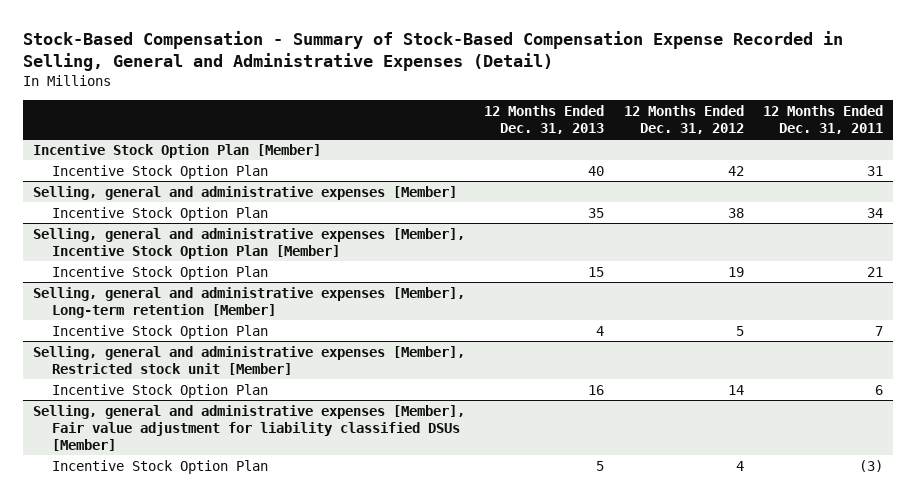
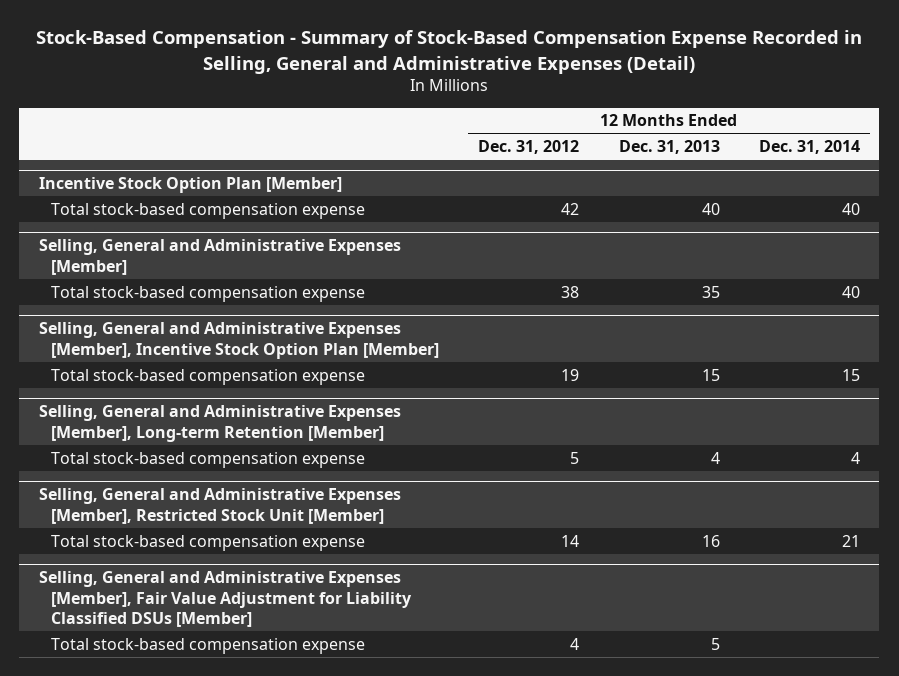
- | 12 Months Ended Dec. 31, 2013 | 12 Months Ended Dec. 31, 2012 | 12 Months Ended Dec. 31, 2011
+ | 12 Months Ended Dec. 31, 2012 | 12 Months Ended Dec. 31, 2013 | 12 Months Ended Dec. 31, 2014
@ Incentive Stock Option Plan [Member]
- Incentive Stock Option Plan | 40 | 42 | 31
- Selling, general and administrative expenses [Member]
- Incentive Stock Option Plan | 35 | 38 | 34
- Selling, general and administrative expenses [Member], Incentive Stock Option Plan [Member]
- Incentive Stock Option Plan | 15 | 19 | 21
- Selling, general and administrative expenses [Member], Long-term retention [Member]
- Incentive Stock Option Plan | 4 | 5 | 7
- Selling, general and administrative expenses [Member], Restricted stock unit [Member]
- Incentive Stock Option Plan | 16 | 14 | 6
- Selling, general and administrative expenses [Member], Fair value adjustment for liability classified DSUs [Member]
- Incentive Stock Option Plan | 5 | 4 | (3)
@ Incentive Stock Option Plan [Member]
+ Total stock-based compensation expense | 42 | 40 | 40
+ Selling, General and Administrative Expenses [Member]
+ Total stock-based compensation expense | 38 | 35 | 40
+ Selling, General and Administrative Expenses [Member], Incentive Stock Option Plan [Member]
+ Total stock-based compensation expense | 19 | 15 | 15
+ Selling, General and Administrative Expenses [Member], Long-term Retention [Member]
+ Total stock-based compensation expense | 5 | 4 | 4
+ Selling, General and Administrative Expenses [Member], Restricted Stock Unit [Member]
+ Total stock-based compensation expense | 14 | 16 | 21
+ Selling, General and Administrative Expenses [Member], Fair Value Adjustment for Liability Classified DSUs [Member]
+ Total stock-based compensation expense | 4 | 5 |

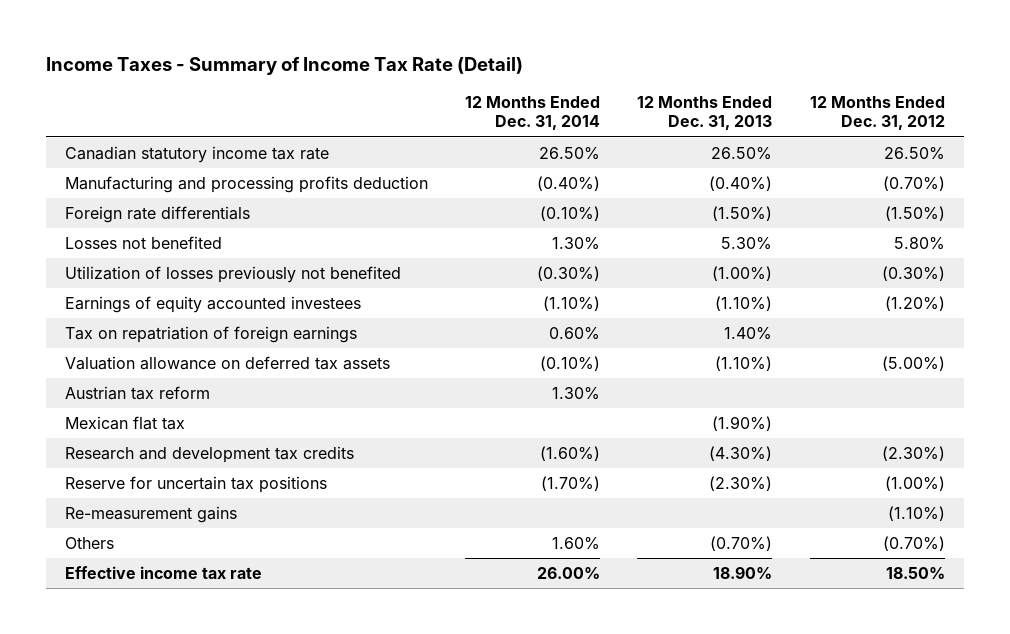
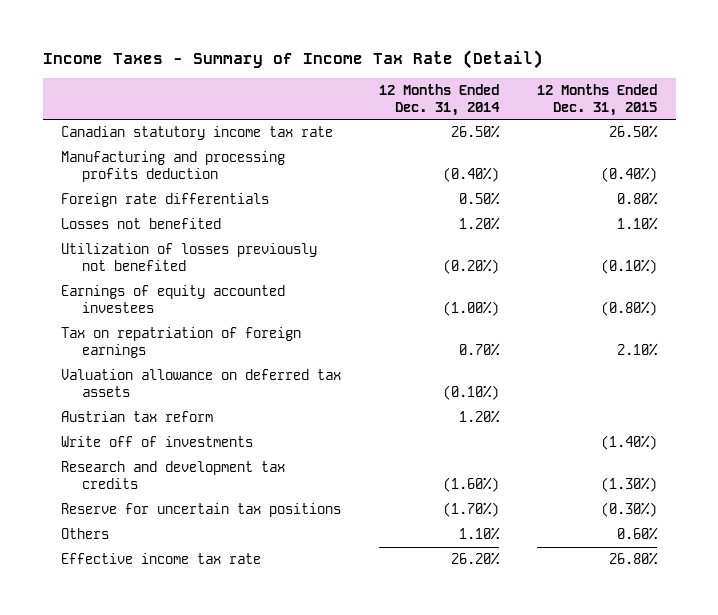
- | 12 Months Ended Dec. 31, 2014 | 12 Months Ended Dec. 31, 2013 | 12 Months Ended Dec. 31, 2012
+ | 12 Months Ended Dec. 31, 2014 | 12 Months Ended Dec. 31, 2015
- Foreign rate differentials | (0.10%) | (1.50%) | (1.50%)
- Losses not benefited | 1.30% | 5.30% | 5.80%
- Utilization of losses previously not benefited | (0.30%) | (1.00%) | (0.30%)
- Earnings of equity accounted investees | (1.10%) | (1.10%) | (1.20%)
- Tax on repatriation of foreign earnings | 0.60% | 1.40% |
+ Foreign rate differentials | 0.50% | 0.80%
+ Losses not benefited | 1.20% | 1.10%
+ Utilization of losses previously not benefited | (0.20%) | (0.10%)
+ Earnings of equity accounted investees | (1.00%) | (0.80%)
+ Tax on repatriation of foreign earnings | 0.70% | 2.10%
- Austrian tax reform | 1.30% | |
- Mexican flat tax | | (1.90%) |
+ Austrian tax reform | 1.20% |
+ Write off of investments | | (1.40%)
- Re-measurement gains | | | (1.10%)
- Others | 1.60% | (0.70%) | (0.70%)
- Effective income tax rate | 26.00% | 18.90% | 18.50%
+ Others | 1.10% | 0.60%
+ Effective income tax rate | 26.20% | 26.80%

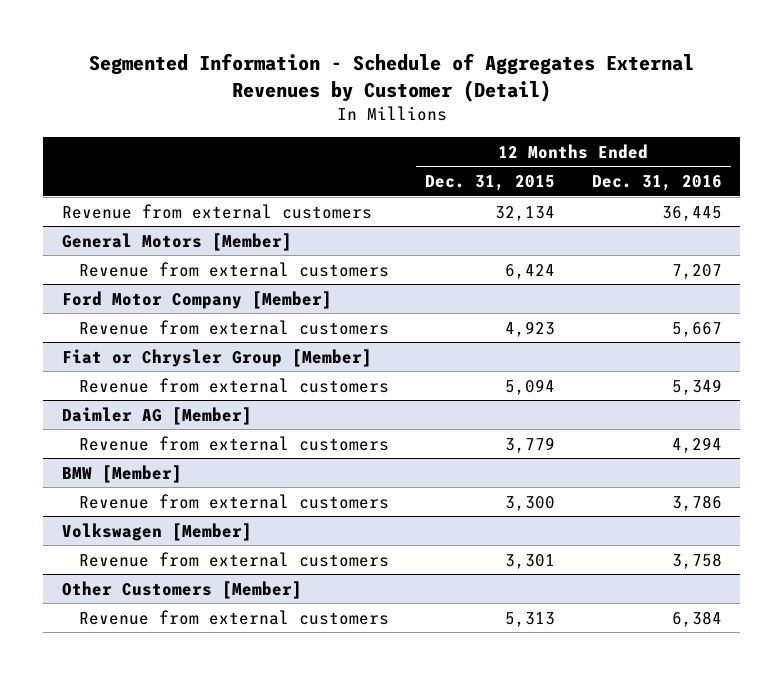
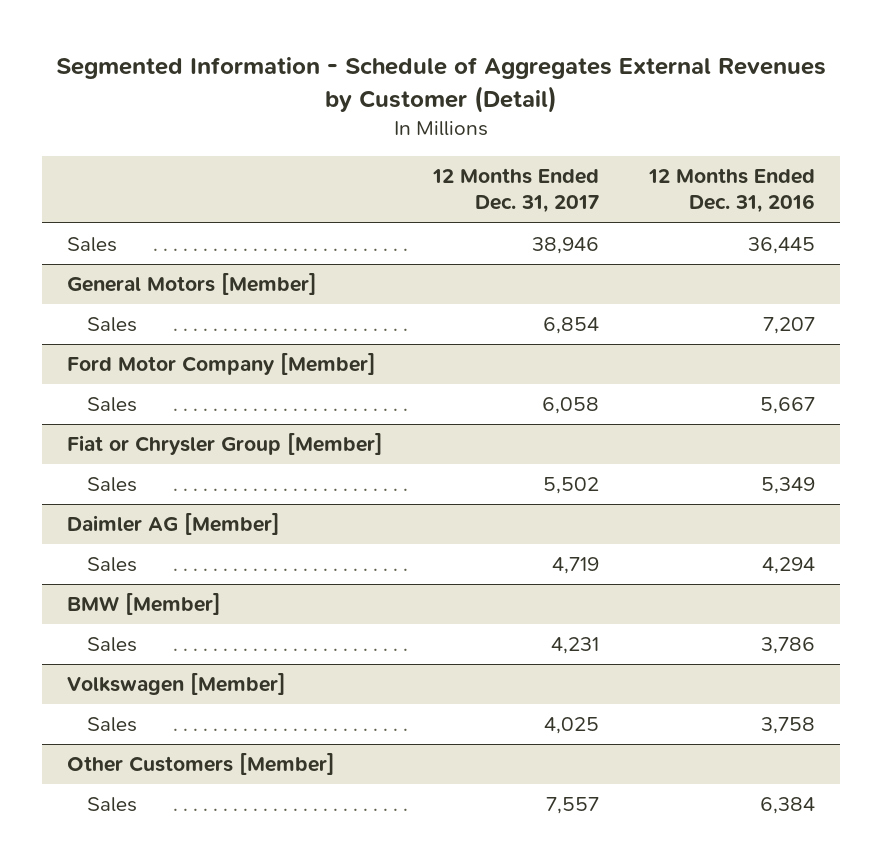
- | 12 Months Ended Dec. 31, 2015 | 12 Months Ended Dec. 31, 2016
+ | 12 Months Ended Dec. 31, 2017 | 12 Months Ended Dec. 31, 2016
- Revenue from external customers | 32,134 | 36,445
+ Sales | 38,946 | 36,445
@ General Motors [Member]
- Revenue from external customers | 6,424 | 7,207
+ Sales | 6,854 | 7,207
@ Ford Motor Company [Member]
- Revenue from external customers | 4,923 | 5,667
+ Sales | 6,058 | 5,667
@ Fiat or Chrysler Group [Member]
- Revenue from external customers | 5,094 | 5,349
+ Sales | 5,502 | 5,349
@ Daimler AG [Member]
- Revenue from external customers | 3,779 | 4,294
+ Sales | 4,719 | 4,294
@ BMW [Member]
- Revenue from external customers | 3,300 | 3,786
+ Sales | 4,231 | 3,786
@ Volkswagen [Member]
- Revenue from external customers | 3,301 | 3,758
+ Sales | 4,025 | 3,758
@ Other Customers [Member]
- Revenue from external customers | 5,313 | 6,384
+ Sales | 7,557 | 6,384

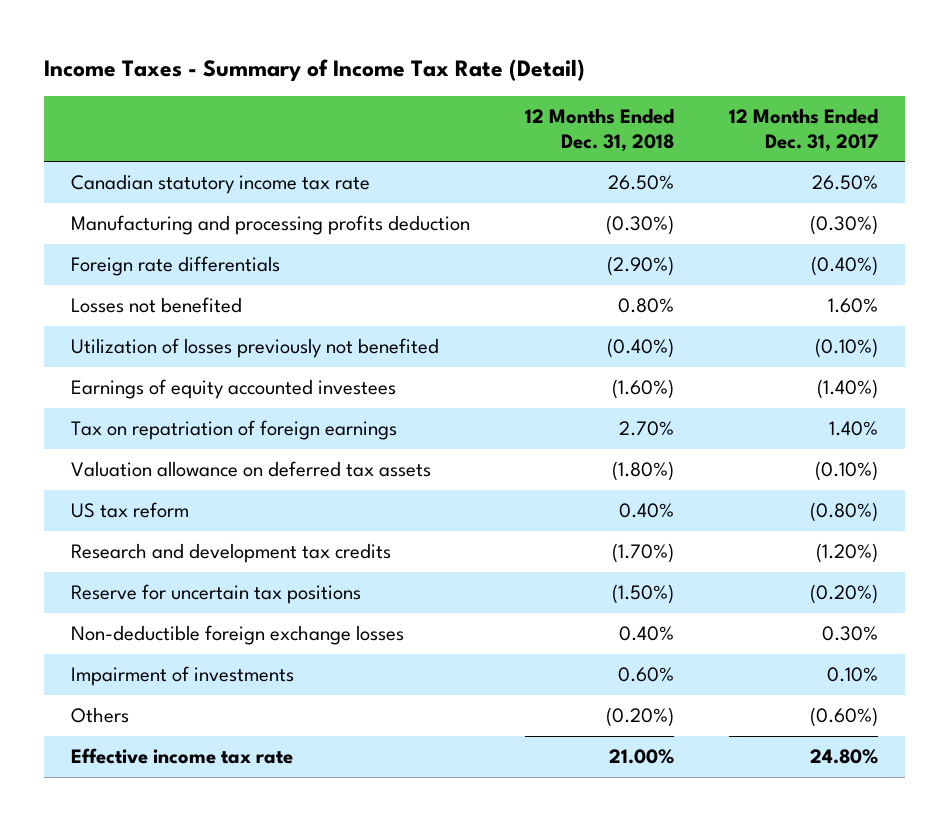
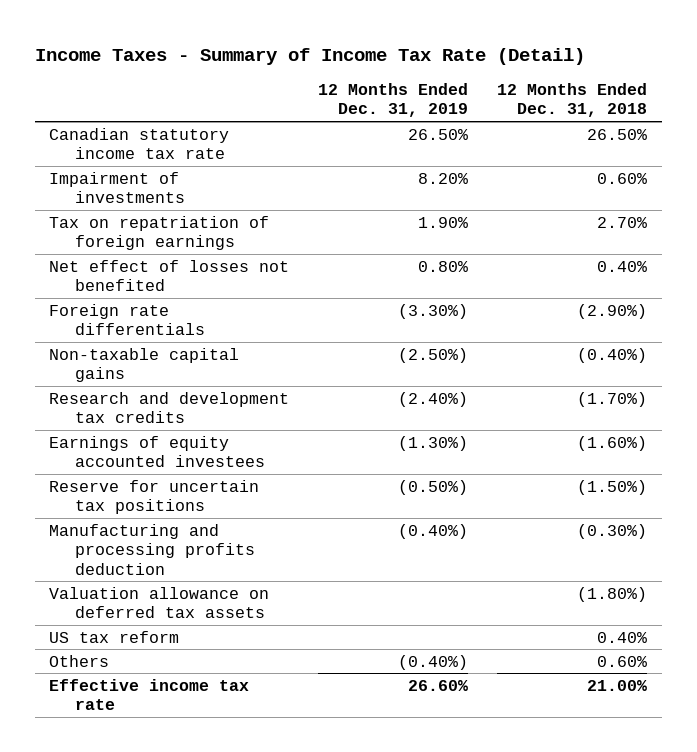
- | 12 Months Ended Dec. 31, 2018 | 12 Months Ended Dec. 31, 2017
+ | 12 Months Ended Dec. 31, 2019 | 12 Months Ended Dec. 31, 2018
moved up: Impairment of investments | 8.20% | 0.60%
moved up: Tax on repatriation of foreign earnings | 1.90% | 2.70%
+ Net effect of losses not benefited | 0.80% | 0.40%
- Losses not benefited | 0.80% | 1.60%
- Utilization of losses previously not benefited | (0.40%) | (0.10%)
+ Non-taxable capital gains | (2.50%) | (0.40%)
moved up: Research and development tax credits | (2.40%) | (1.70%)
moved up: Reserve for uncertain tax positions | (0.50%) | (1.50%)
moved down: Manufacturing and processing profits deduction | (0.40%) | (0.30%)
- Non-deductible foreign exchange losses | 0.40% | 0.30%
- Others | (0.20%) | (0.60%)
+ Others | (0.40%) | 0.60%

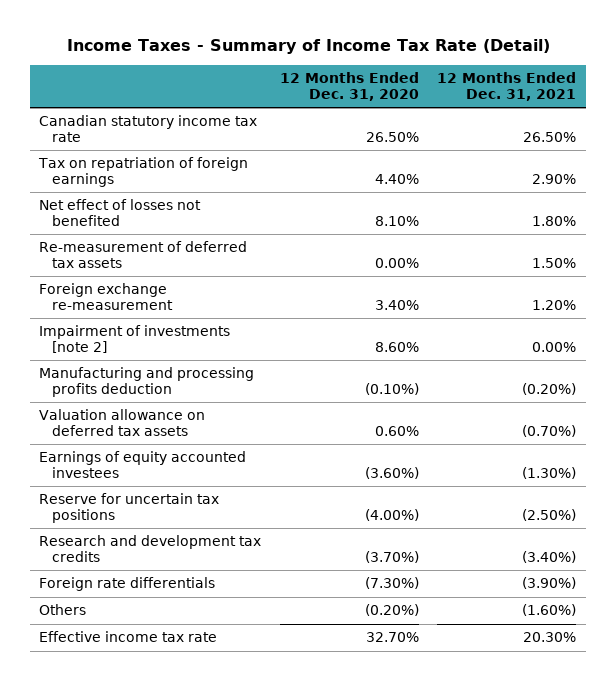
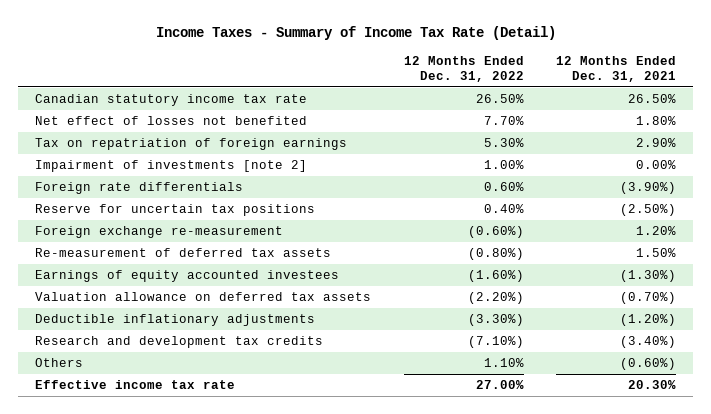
- | 12 Months Ended Dec. 31, 2020 | 12 Months Ended Dec. 31, 2021
+ | 12 Months Ended Dec. 31, 2022 | 12 Months Ended Dec. 31, 2021
moved down: Tax on repatriation of foreign earnings | 5.30% | 2.90%
- Manufacturing and processing profits deduction | (0.10%) | (0.20%)
moved up: Foreign rate differentials | 0.60% | (3.90%)
moved down: Foreign exchange re-measurement | (0.60%) | 1.20%
moved down: Re-measurement of deferred tax assets | (0.80%) | 1.50%
moved down: Earnings of equity accounted investees | (1.60%) | (1.30%)
moved down: Valuation allowance on deferred tax assets | (2.20%) | (0.70%)
+ Deductible inflationary adjustments | (3.30%) | (1.20%)
- Others | (0.20%) | (1.60%)
+ Others | 1.10% | (0.60%)

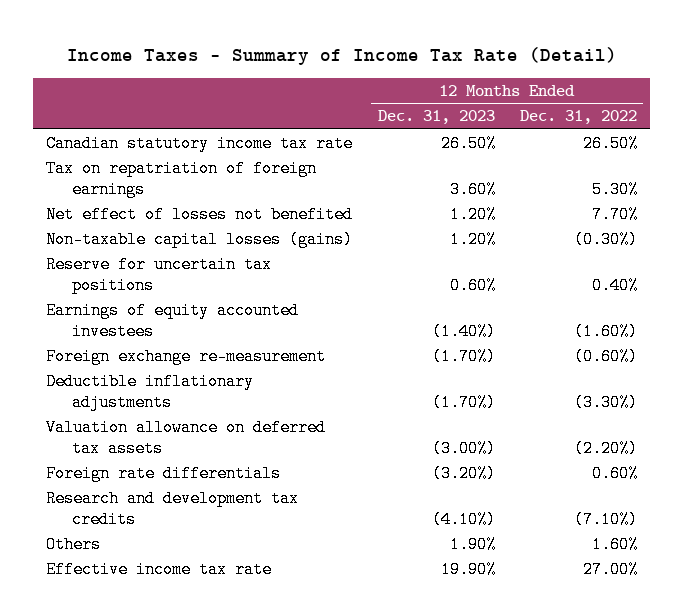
- | 12 Months Ended Dec. 31, 2022 | 12 Months Ended Dec. 31, 2021
+ | 12 Months Ended Dec. 31, 2023 | 12 Months Ended Dec. 31, 2022
- Impairment of investments [note 2] | 1.00% | 0.00%
moved down: Net effect of losses not benefited | 1.20% | 7.70%
+ Non-taxable capital losses (gains) | 1.20% | (0.30%)
- Re-measurement of deferred tax assets | (0.80%) | 1.50%
moved down: Foreign exchange re-measurement | (1.70%) | (0.60%)
moved down: Valuation allowance on deferred tax assets | (3.00%) | (2.20%)
moved down: Foreign rate differentials | (3.20%) | 0.60%
- Others | 1.10% | (0.60%)
+ Others | 1.90% | 1.60%

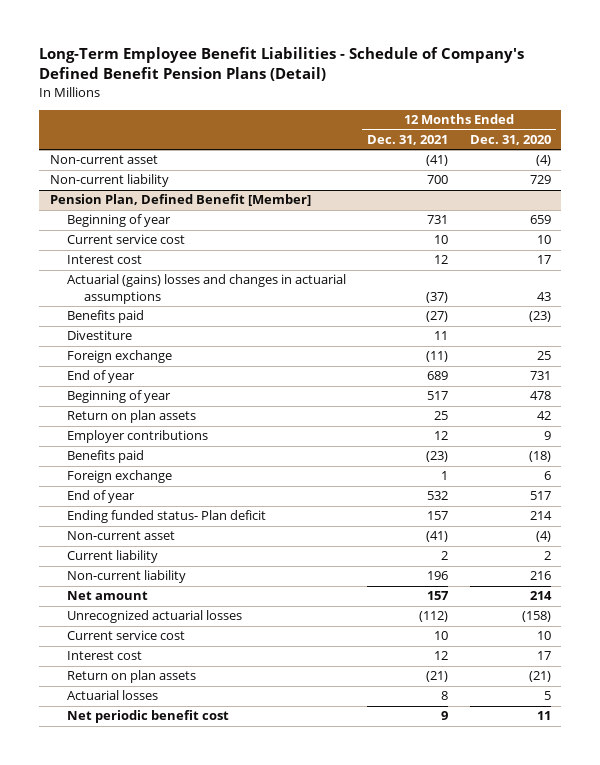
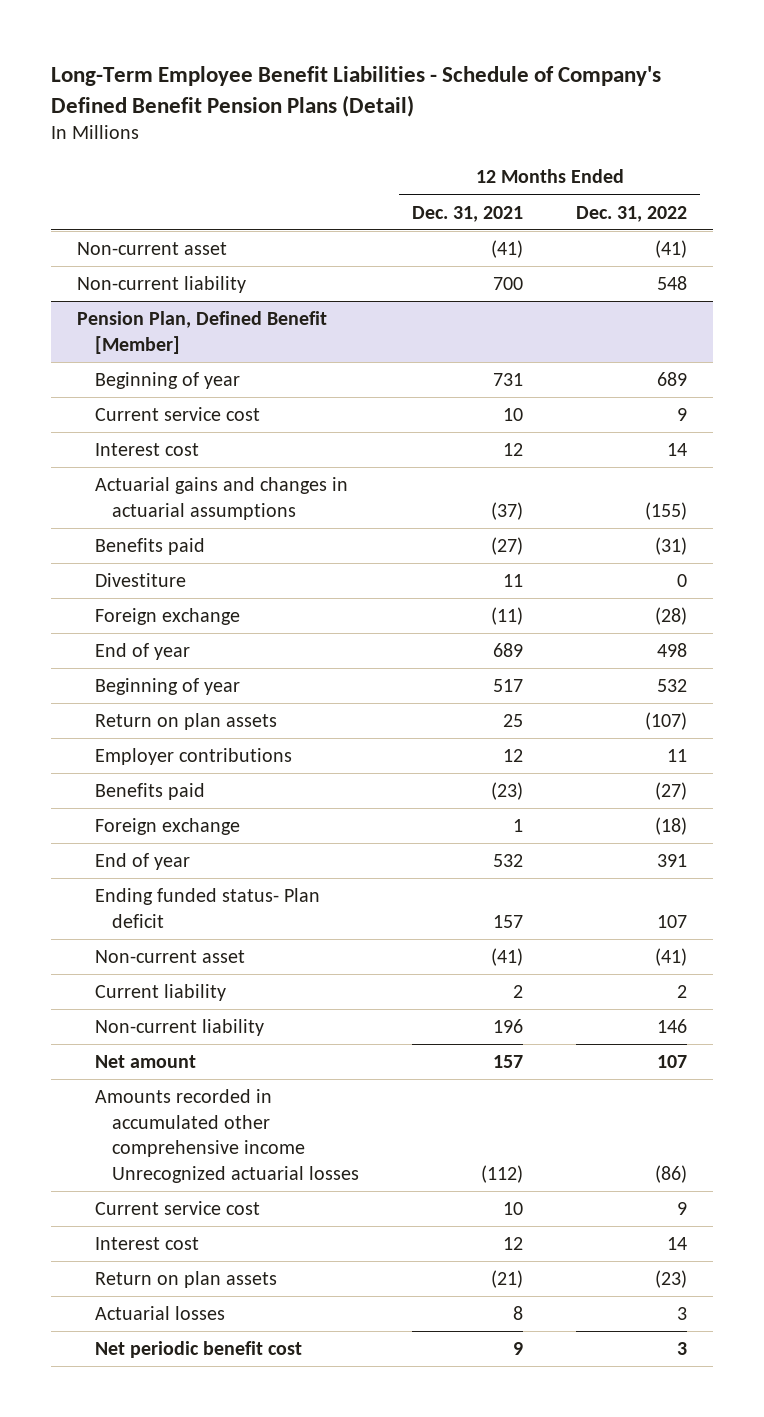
- | 12 Months Ended Dec. 31, 2021 | 12 Months Ended Dec. 31, 2020
+ | 12 Months Ended Dec. 31, 2021 | 12 Months Ended Dec. 31, 2022
@ Pension Plan, Defined Benefit [Member]
- Actuarial (gains) losses and changes in actuarial assumptions | (37) | 43
+ Actuarial gains and changes in actuarial assumptions | (37) | (155)
- Unrecognized actuarial losses | (112) | (158)
+ Amounts recorded in accumulated other comprehensive income Unrecognized actuarial losses | (112) | (86)

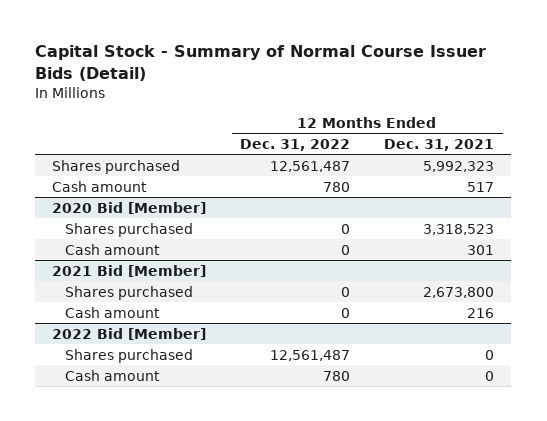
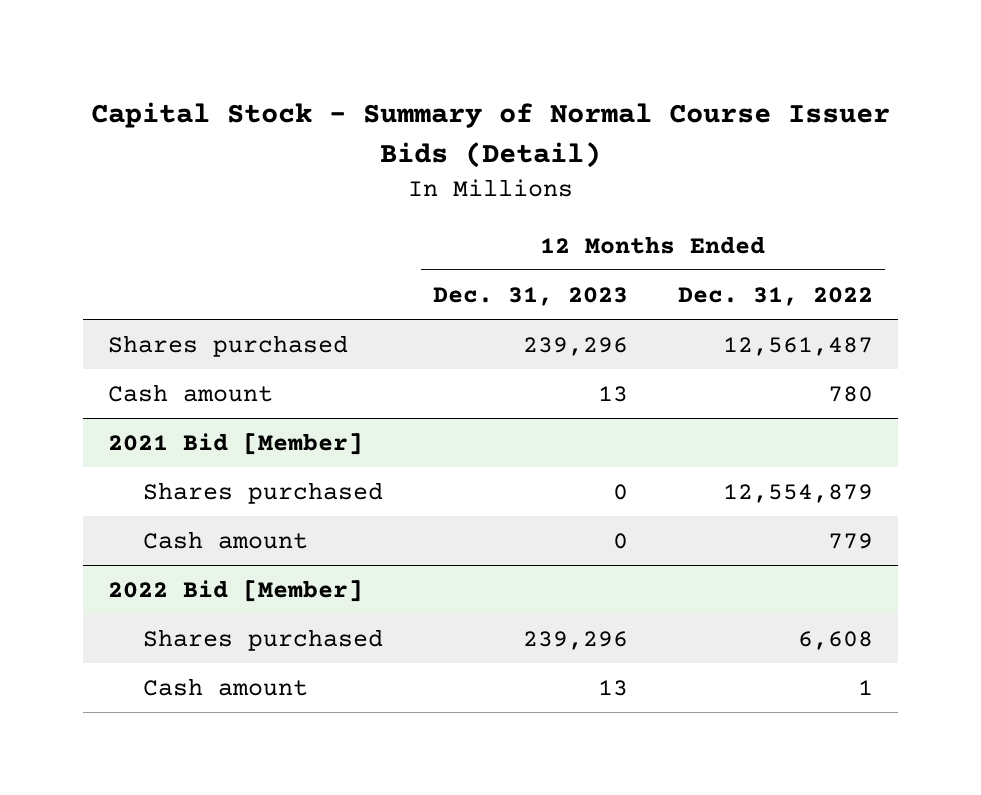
- | 12 Months Ended Dec. 31, 2022 | 12 Months Ended Dec. 31, 2021
+ | 12 Months Ended Dec. 31, 2023 | 12 Months Ended Dec. 31, 2022
- 2020 Bid [Member]
- Shares purchased | 0 | 3,318,523
- Cash amount | 0 | 301
@ 2021 Bid [Member]
- Shares purchased | 0 | 2,673,800
- Cash amount | 0 | 216
+ Shares purchased | 0 | 12,554,879
+ Cash amount | 0 | 779
@ 2022 Bid [Member]
- Shares purchased | 12,561,487 | 0
- Cash amount | 780 | 0
+ Shares purchased | 239,296 | 6,608
+ Cash amount | 13 | 1

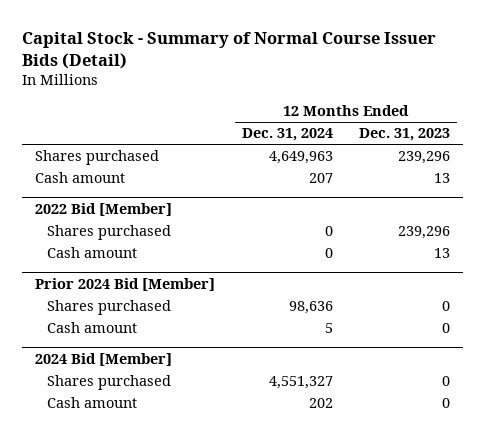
- | 12 Months Ended Dec. 31, 2023 | 12 Months Ended Dec. 31, 2022
+ | 12 Months Ended Dec. 31, 2024 | 12 Months Ended Dec. 31, 2023
- 2021 Bid [Member]
- Shares purchased | 0 | 12,554,879
- Cash amount | 0 | 779
+ Prior 2024 Bid [Member]
+ Shares purchased | 98,636 | 0
+ Cash amount | 5 | 0
+ 2024 Bid [Member]
+ Shares purchased | 4,551,327 | 0
+ Cash amount | 202 | 0

